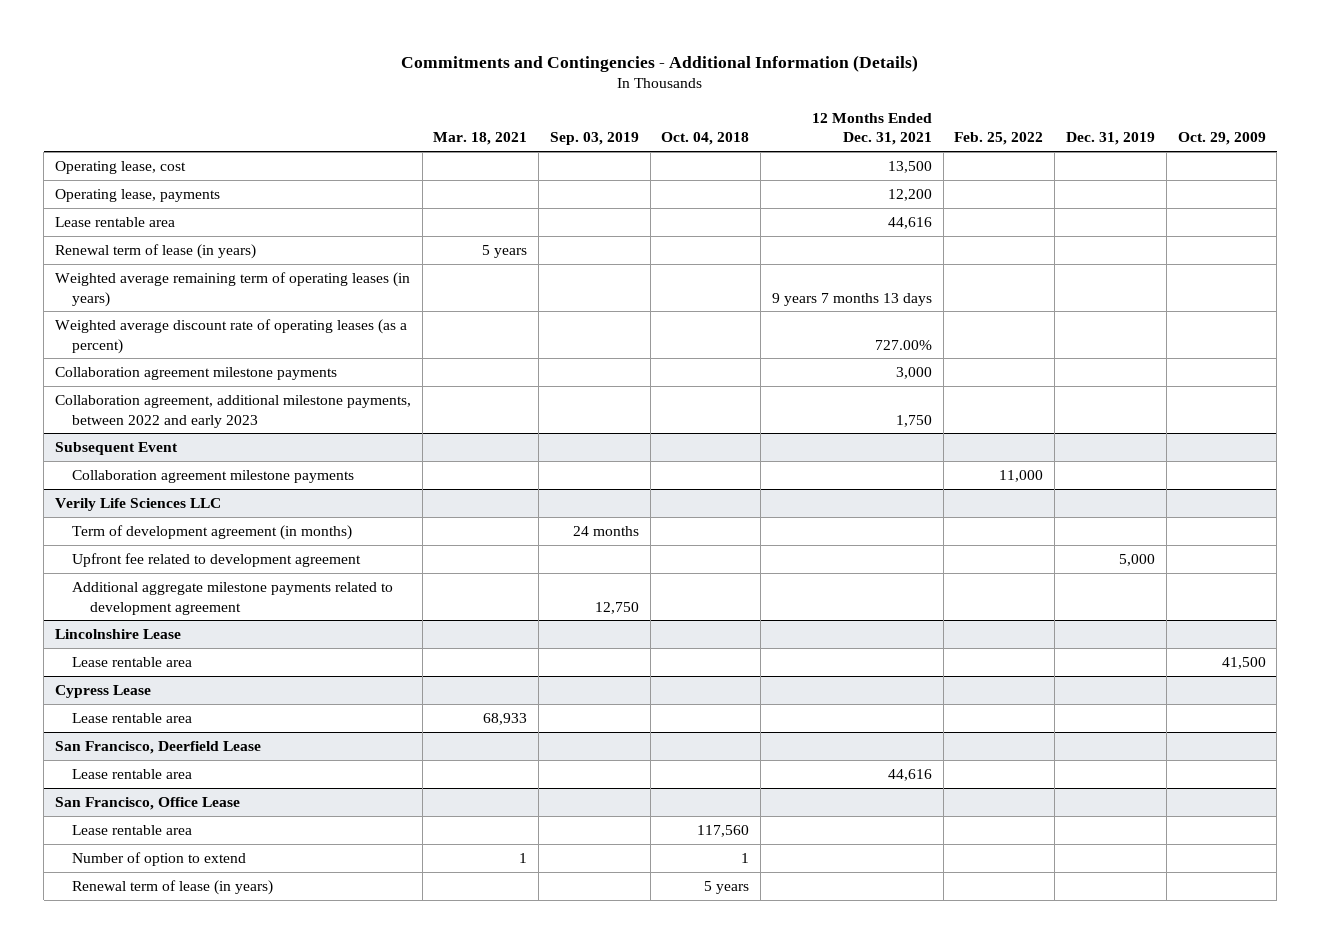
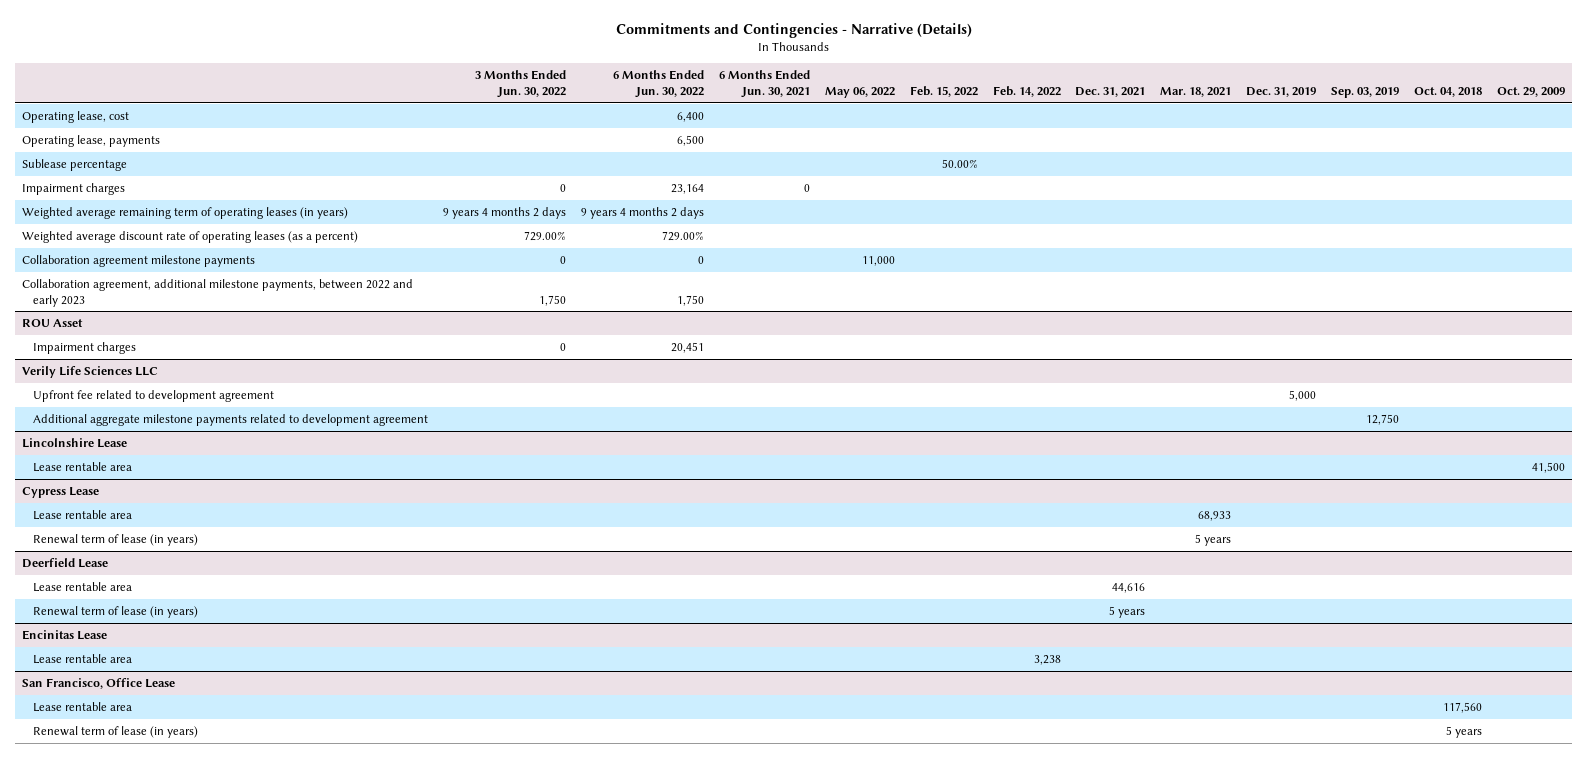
- Commitments and Contingencies - Additional Information (Details)
+ Commitments and Contingencies - Narrative (Details)
- | Mar. 18, 2021 | Sep. 03, 2019 | Oct. 04, 2018 | 12 Months Ended Dec. 31, 2021 | Feb. 25, 2022 | Dec. 31, 2019 | Oct. 29, 2009
+ | 3 Months Ended Jun. 30, 2022 | 6 Months Ended Jun. 30, 2022 | 6 Months Ended Jun. 30, 2021 | May 06, 2022 | Feb. 15, 2022 | Feb. 14, 2022 | Dec. 31, 2021 | Mar. 18, 2021 | Dec. 31, 2019 | Sep. 03, 2019 | Oct. 04, 2018 | Oct. 29, 2009
- Lease rentable area | | | | 44,616 | | |
- Renewal term of lease (in years) | 5 years | | | | | |
+ Sublease percentage | | | | | 50.00% | | | | | | |
+ Impairment charges | 0 | 23,164 | 0 | | | | | | | | |
- Subsequent Event
- Collaboration agreement milestone payments | | | | | 11,000 | |
+ ROU Asset
+ Impairment charges | 0 | 20,451 | | | | | | | | | |
@ Verily Life Sciences LLC
- Term of development agreement (in months) | | 24 months | | | | |
- San Francisco, Deerfield Lease
@ Cypress Lease
+ Renewal term of lease (in years) | | | | | | | | 5 years | | | |
+ Deerfield Lease
+ Renewal term of lease (in years) | | | | | | | 5 years | | | | |
+ Encinitas Lease
+ Lease rentable area | | | | | | 3,238 | | | | | |
@ San Francisco, Office Lease
- Number of option to extend | 1 | | 1 | | | |

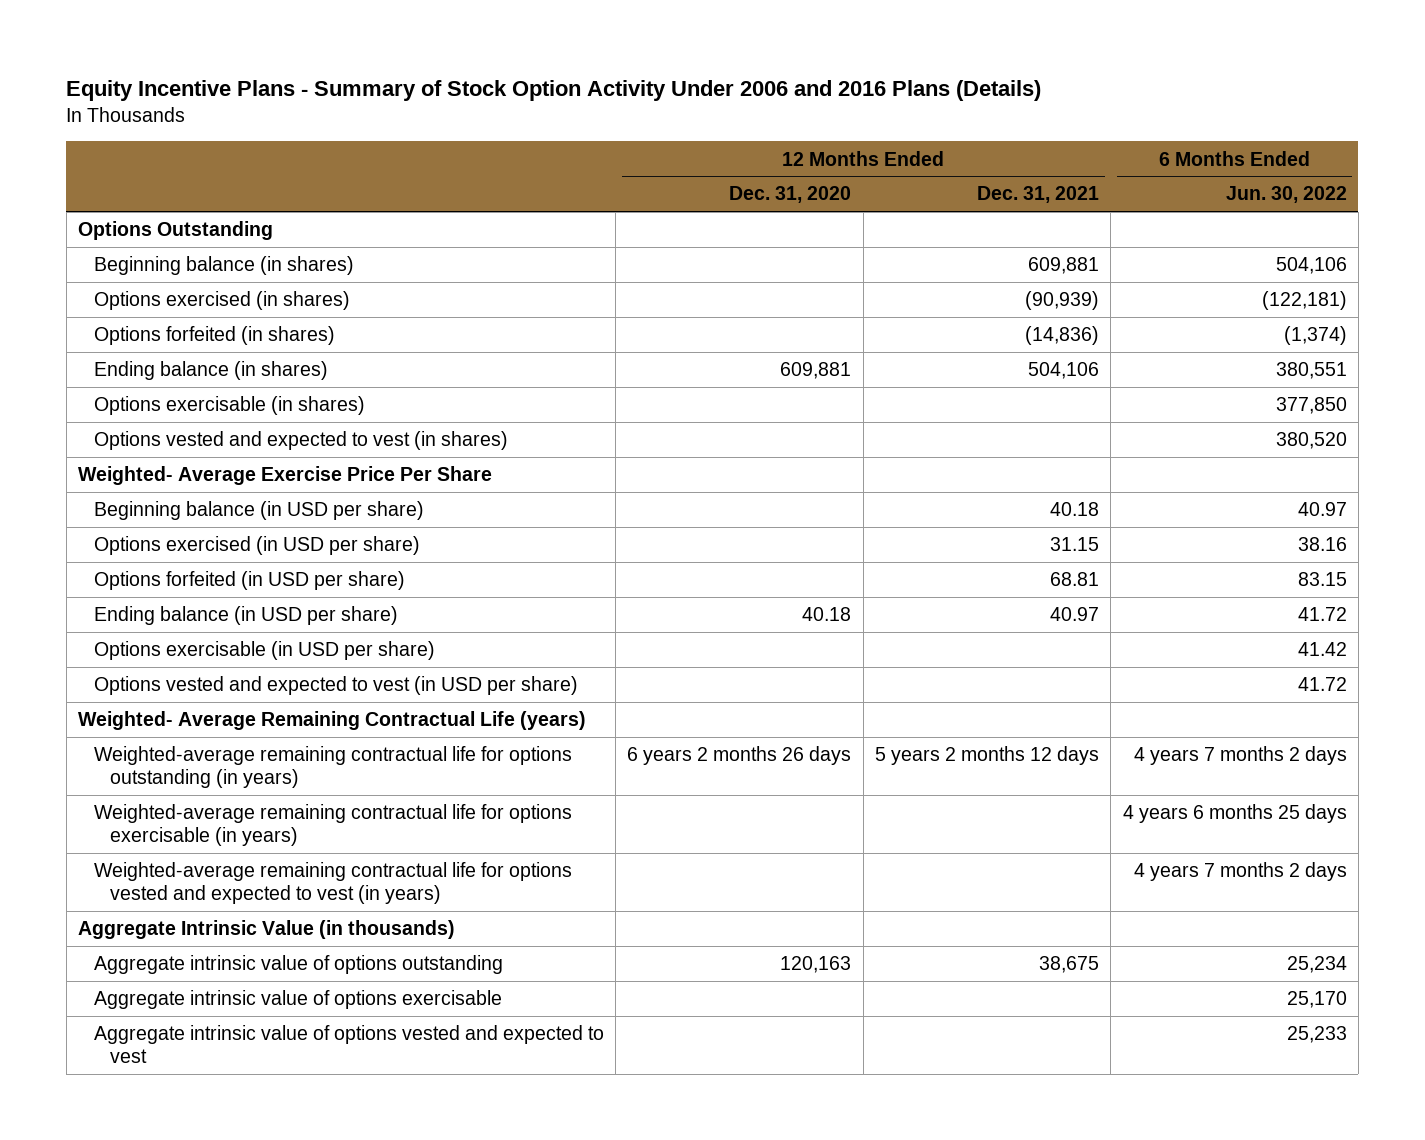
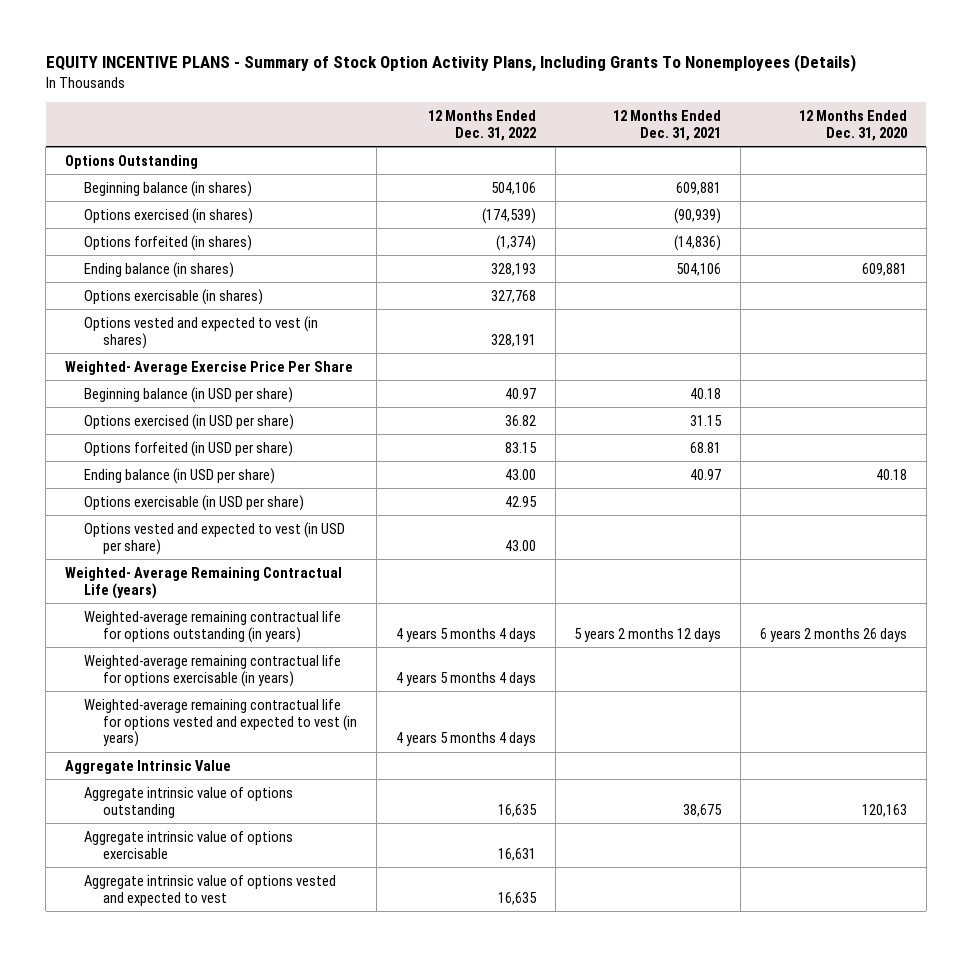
- Equity Incentive Plans - Summary of Stock Option Activity Under 2006 and 2016 Plans (Details)
+ EQUITY INCENTIVE PLANS - Summary of Stock Option Activity Plans, Including Grants To Nonemployees (Details)
- | 12 Months Ended Dec. 31, 2020 | 12 Months Ended Dec. 31, 2021 | 6 Months Ended Jun. 30, 2022
+ | 12 Months Ended Dec. 31, 2022 | 12 Months Ended Dec. 31, 2021 | 12 Months Ended Dec. 31, 2020
- Aggregate Intrinsic Value (in thousands)
+ Aggregate Intrinsic Value

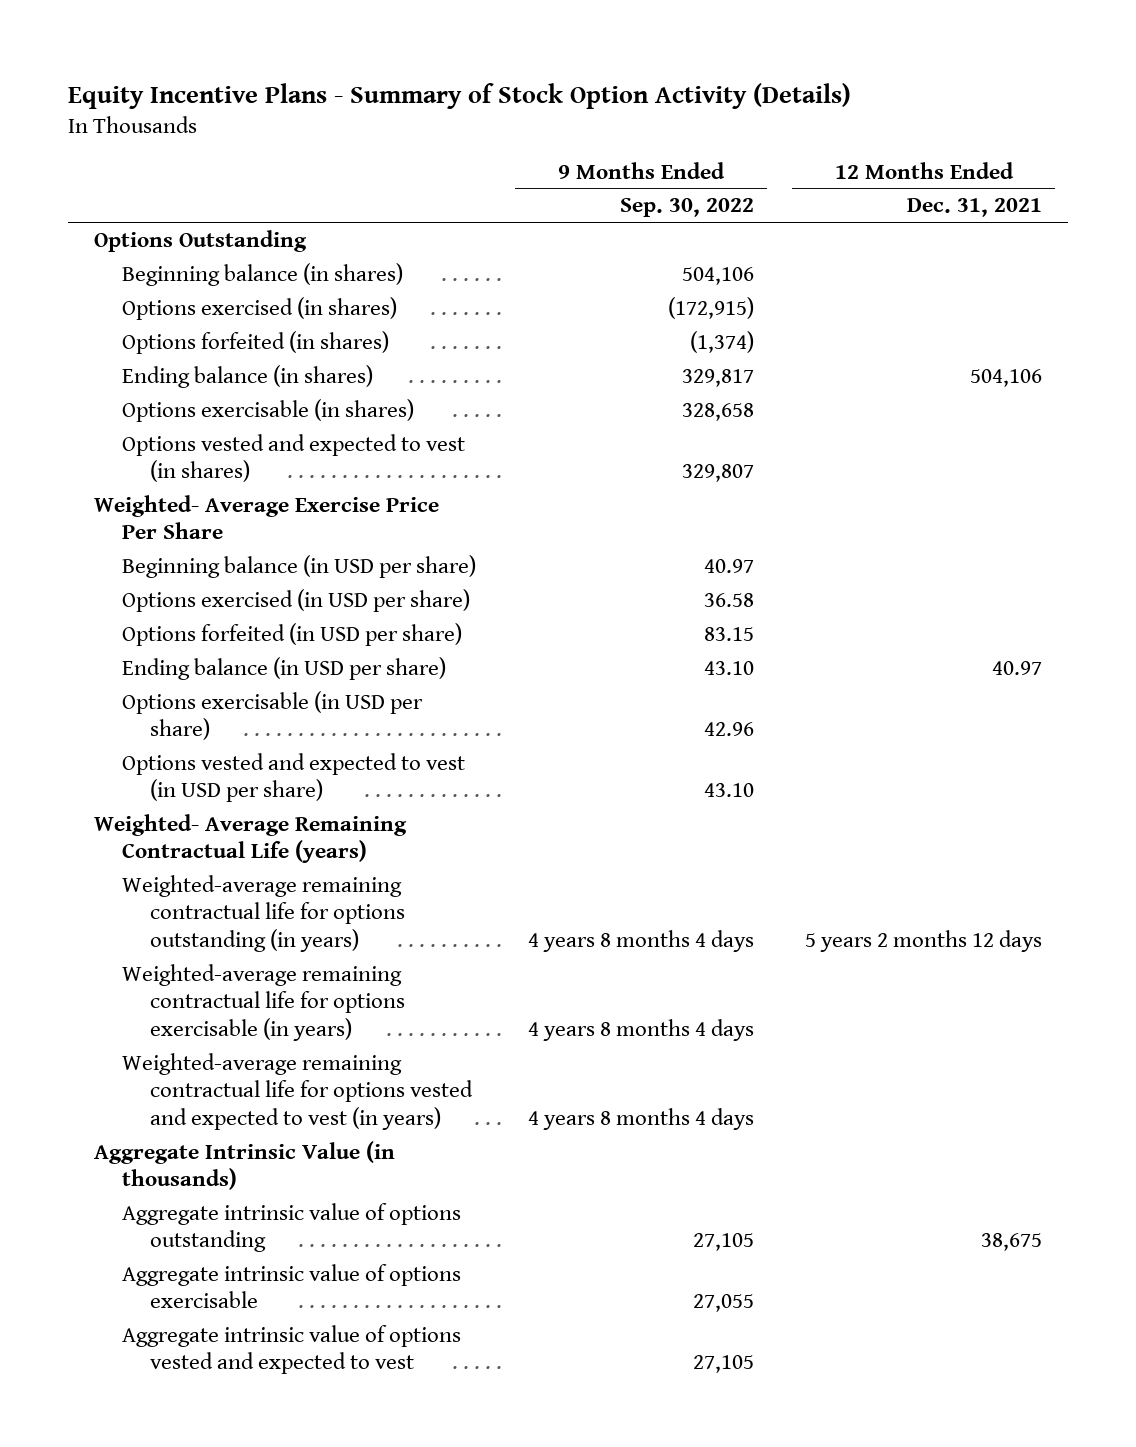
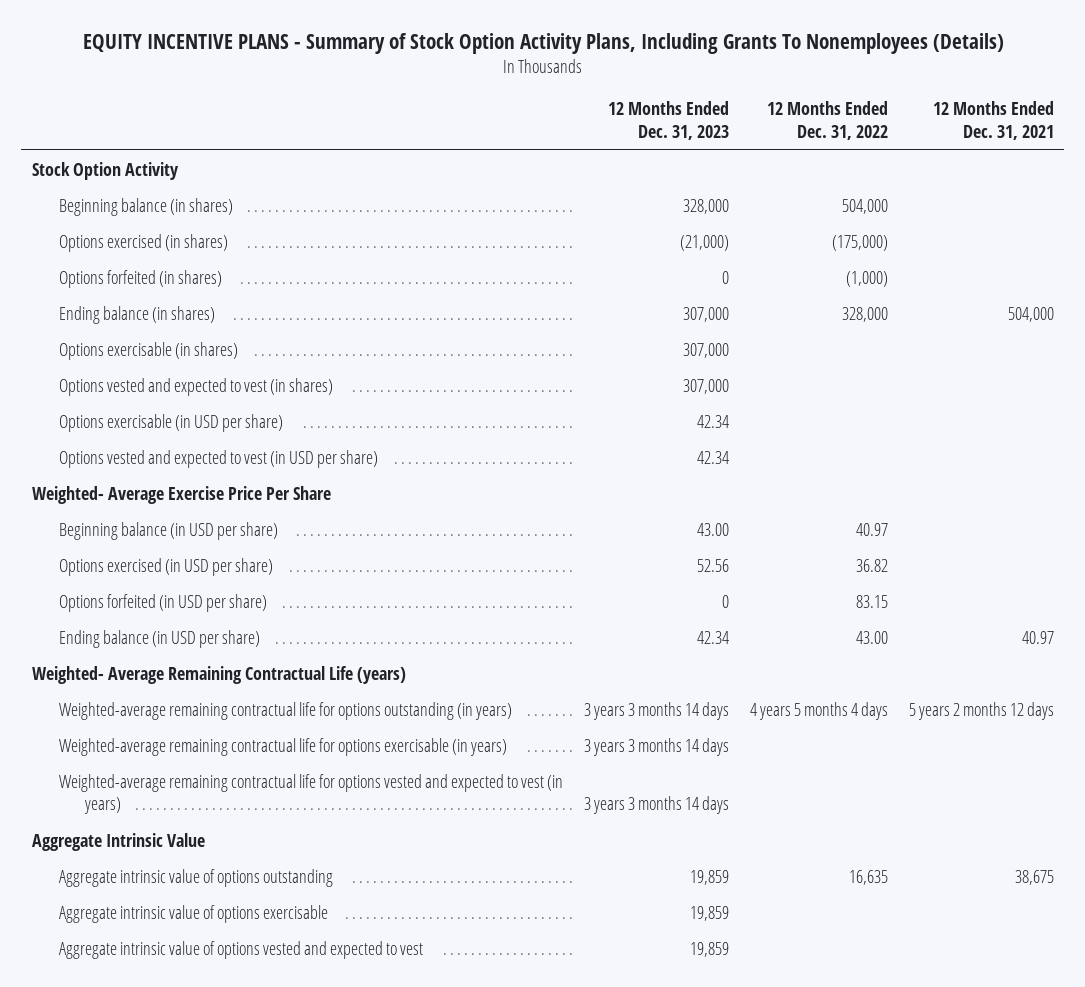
- Equity Incentive Plans - Summary of Stock Option Activity (Details)
+ EQUITY INCENTIVE PLANS - Summary of Stock Option Activity Plans, Including Grants To Nonemployees (Details)
- | 9 Months Ended Sep. 30, 2022 | 12 Months Ended Dec. 31, 2021
+ | 12 Months Ended Dec. 31, 2023 | 12 Months Ended Dec. 31, 2022 | 12 Months Ended Dec. 31, 2021
- Options Outstanding
+ Stock Option Activity
- Ending balance (in shares) | 329,817 | 504,106
+ Ending balance (in shares) | 307,000 | 328,000 | 504,000
moved up: Options exercisable (in USD per share) | 42.34 | |
moved up: Options vested and expected to vest (in USD per share) | 42.34 | |
- Aggregate Intrinsic Value (in thousands)
+ Aggregate Intrinsic Value

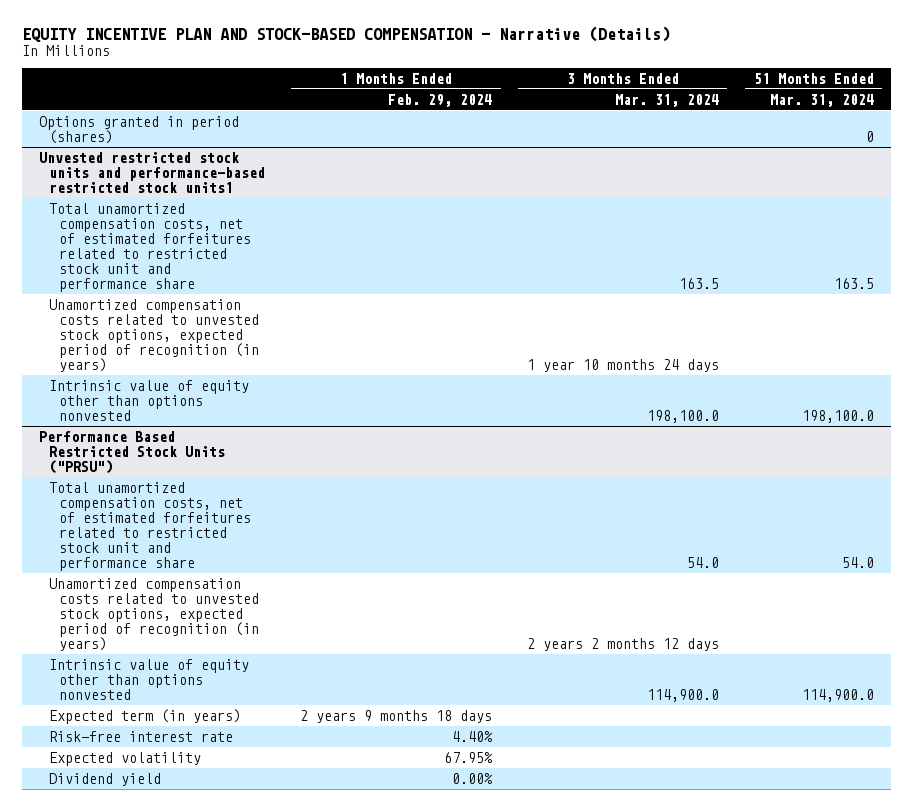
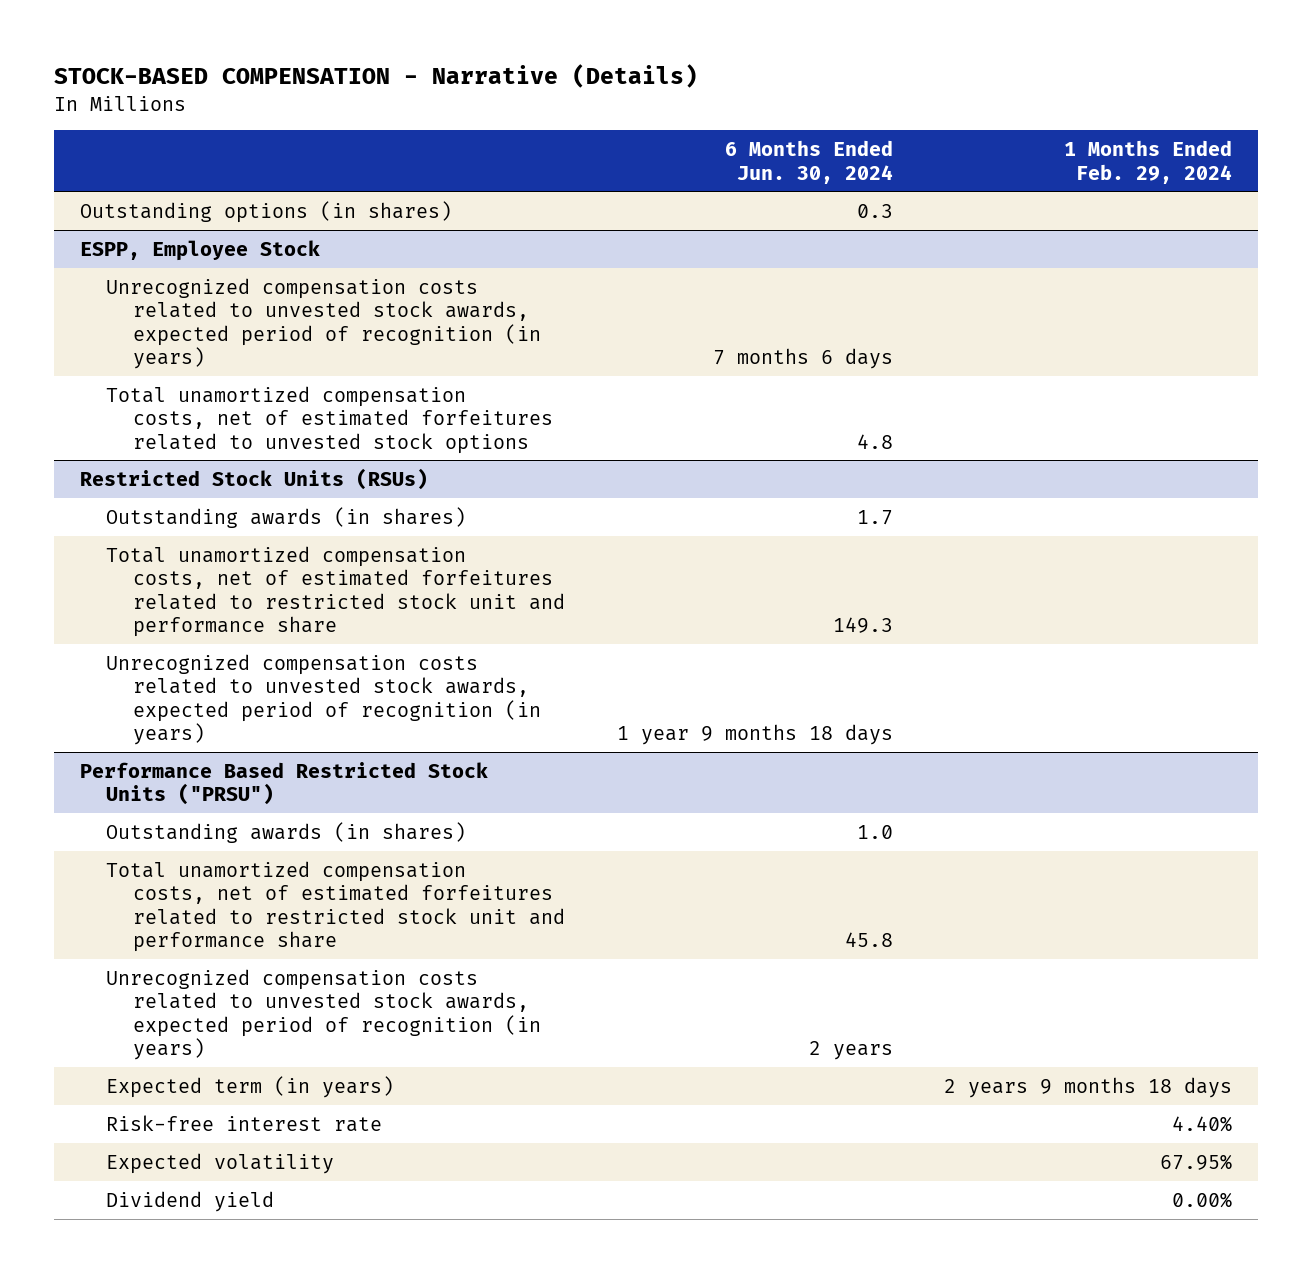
- EQUITY INCENTIVE PLAN AND STOCK-BASED COMPENSATION - Narrative (Details)
+ STOCK-BASED COMPENSATION - Narrative (Details)
- | 1 Months Ended Feb. 29, 2024 | 3 Months Ended Mar. 31, 2024 | 51 Months Ended Mar. 31, 2024
+ | 6 Months Ended Jun. 30, 2024 | 1 Months Ended Feb. 29, 2024
- Options granted in period (shares) | | | 0
- Unvested restricted stock units and performance-based restricted stock units1
+ Outstanding options (in shares) | 0.3 |
+ ESPP, Employee Stock
+ Unrecognized compensation costs related to unvested stock awards, expected period of recognition (in years) | 7 months 6 days |
+ Total unamortized compensation costs, net of estimated forfeitures related to unvested stock options | 4.8 |
+ Restricted Stock Units (RSUs)
+ Outstanding awards (in shares) | 1.7 |
- Unamortized compensation costs related to unvested stock options, expected period of recognition (in years) | | 1 year 10 months 24 days |
- Intrinsic value of equity other than options nonvested | | 198,100.0 | 198,100.0
+ Unrecognized compensation costs related to unvested stock awards, expected period of recognition (in years) | 1 year 9 months 18 days |
@ Performance Based Restricted Stock Units ("PRSU")
+ Outstanding awards (in shares) | 1.0 |
- Unamortized compensation costs related to unvested stock options, expected period of recognition (in years) | | 2 years 2 months 12 days |
- Intrinsic value of equity other than options nonvested | | 114,900.0 | 114,900.0
+ Unrecognized compensation costs related to unvested stock awards, expected period of recognition (in years) | 2 years |

